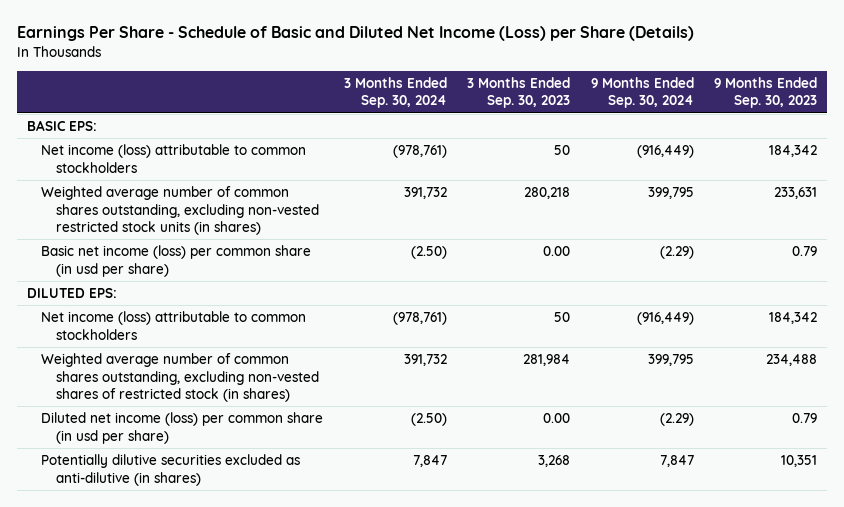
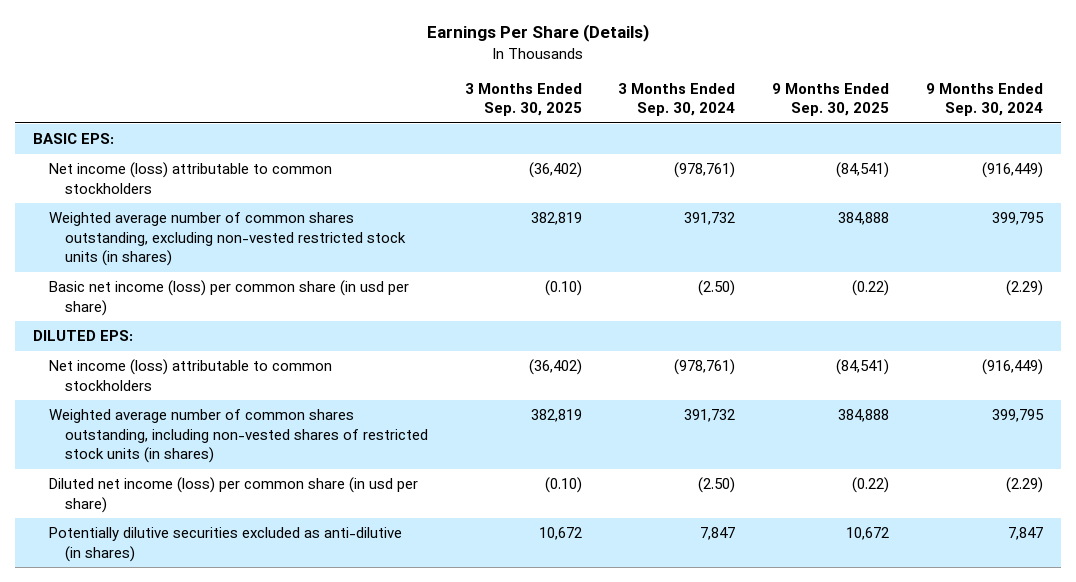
- Earnings Per Share - Schedule of Basic and Diluted Net Income (Loss) per Share (Details)
+ Earnings Per Share (Details)
- | 3 Months Ended Sep. 30, 2024 | 3 Months Ended Sep. 30, 2023 | 9 Months Ended Sep. 30, 2024 | 9 Months Ended Sep. 30, 2023
+ | 3 Months Ended Sep. 30, 2025 | 3 Months Ended Sep. 30, 2024 | 9 Months Ended Sep. 30, 2025 | 9 Months Ended Sep. 30, 2024
- Weighted average number of common shares outstanding, excluding non-vested shares of restricted stock (in shares) | 391,732 | 281,984 | 399,795 | 234,488
+ Weighted average number of common shares outstanding, including non-vested shares of restricted stock units (in shares) | 382,819 | 391,732 | 384,888 | 399,795

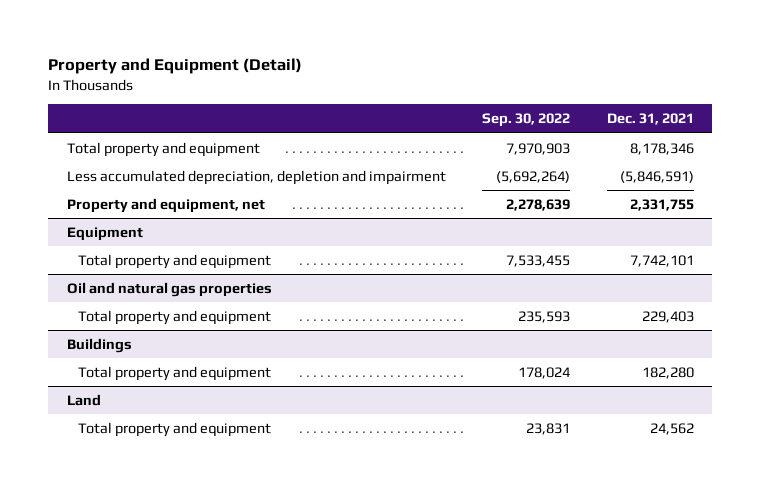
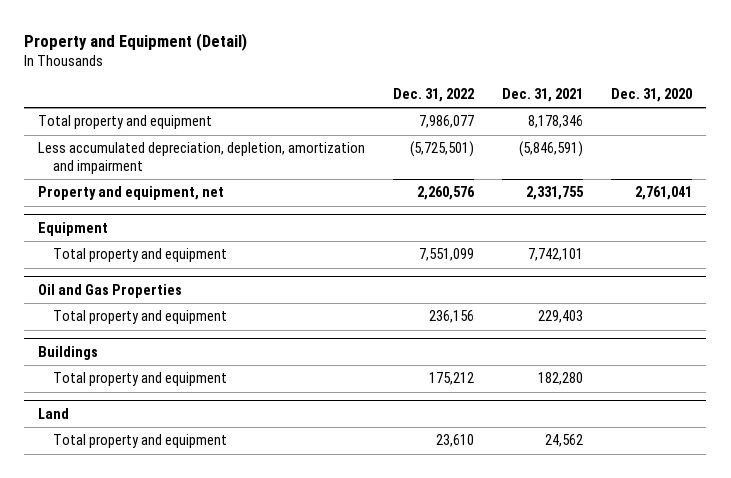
- | Sep. 30, 2022 | Dec. 31, 2021
+ | Dec. 31, 2022 | Dec. 31, 2021 | Dec. 31, 2020
- Less accumulated depreciation, depletion and impairment | (5,692,264) | (5,846,591)
+ Less accumulated depreciation, depletion, amortization and impairment | (5,725,501) | (5,846,591) |
- Oil and natural gas properties
+ Oil and Gas Properties

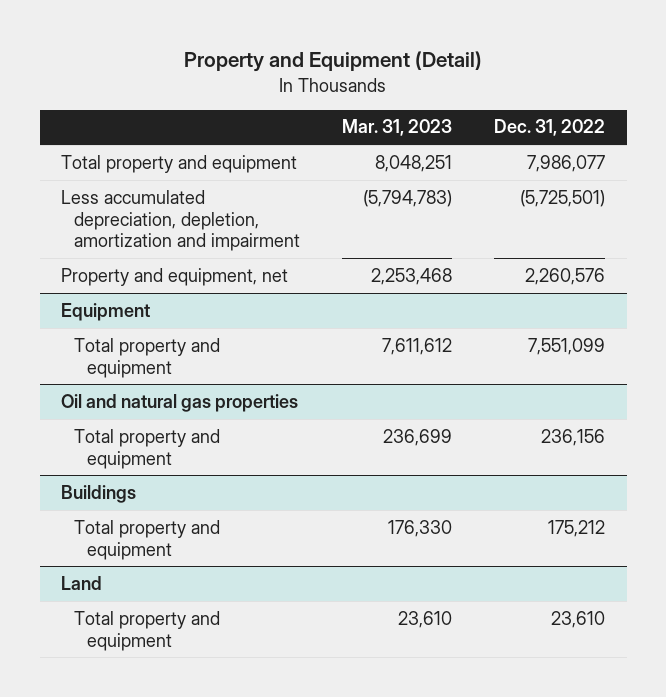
- | Dec. 31, 2022 | Dec. 31, 2021 | Dec. 31, 2020
+ | Mar. 31, 2023 | Dec. 31, 2022
- Oil and Gas Properties
+ Oil and natural gas properties

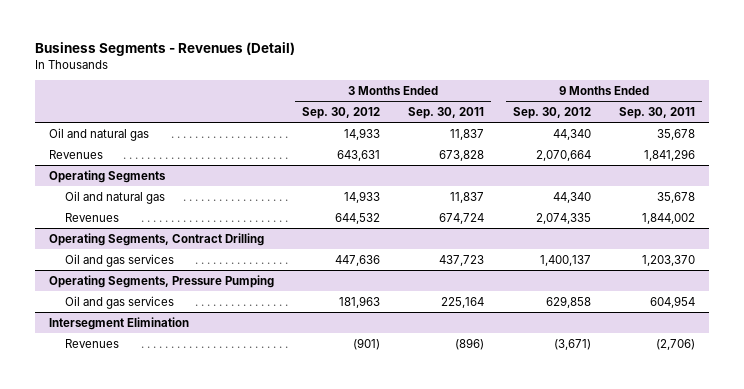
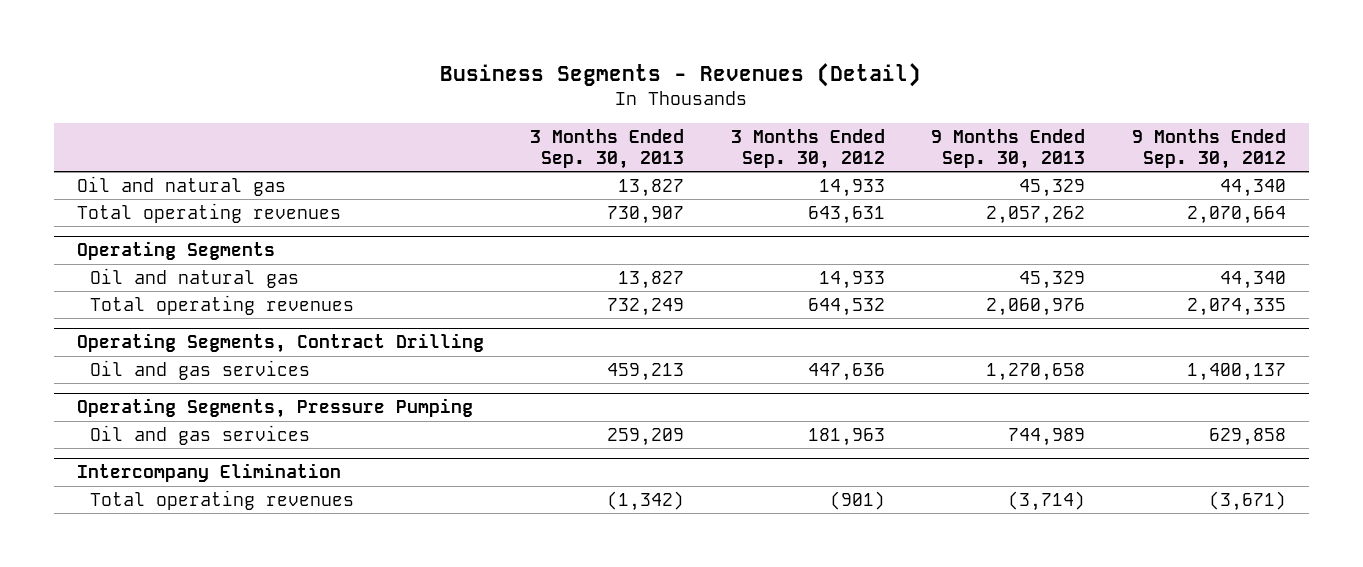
- | 3 Months Ended Sep. 30, 2012 | 3 Months Ended Sep. 30, 2011 | 9 Months Ended Sep. 30, 2012 | 9 Months Ended Sep. 30, 2011
+ | 3 Months Ended Sep. 30, 2013 | 3 Months Ended Sep. 30, 2012 | 9 Months Ended Sep. 30, 2013 | 9 Months Ended Sep. 30, 2012
- Revenues | 643,631 | 673,828 | 2,070,664 | 1,841,296
+ Total operating revenues | 730,907 | 643,631 | 2,057,262 | 2,070,664
@ Operating Segments
- Revenues | 644,532 | 674,724 | 2,074,335 | 1,844,002
+ Total operating revenues | 732,249 | 644,532 | 2,060,976 | 2,074,335
- Intersegment Elimination
- Revenues | (901) | (896) | (3,671) | (2,706)
+ Intercompany Elimination
+ Total operating revenues | (1,342) | (901) | (3,714) | (3,671)

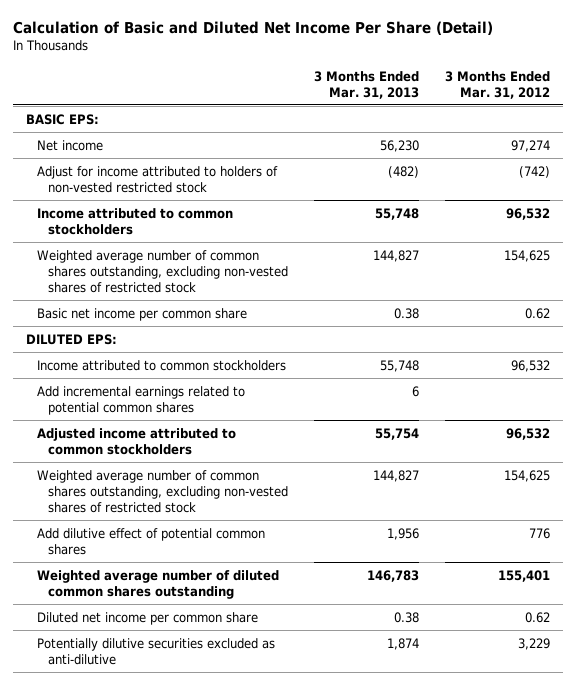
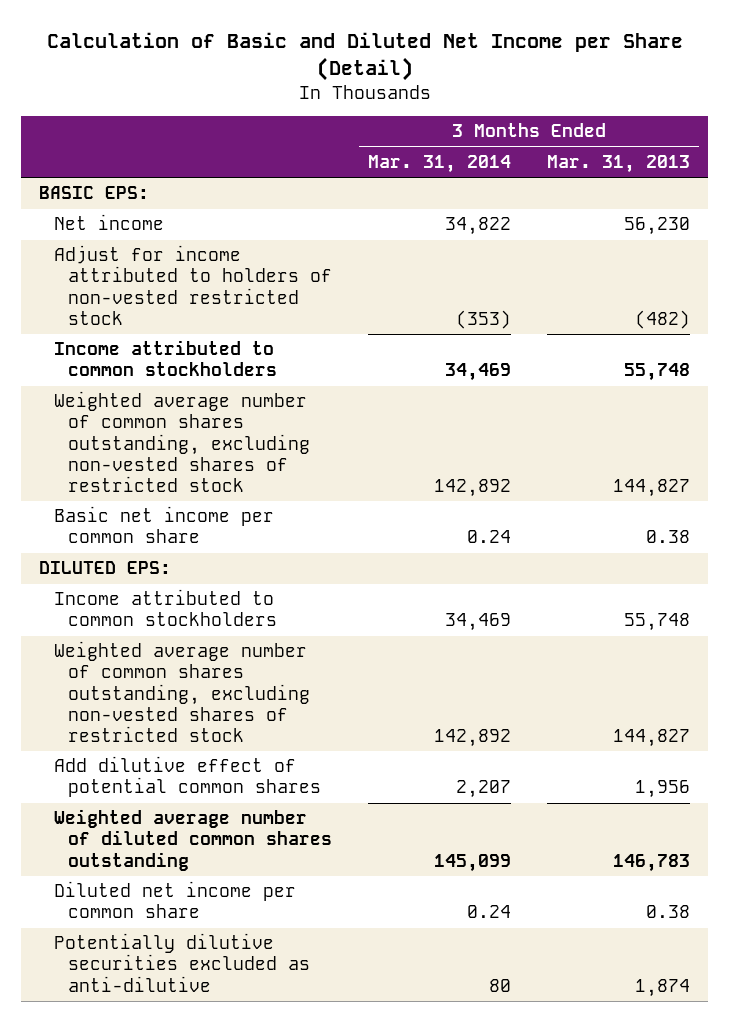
- Calculation of Basic and Diluted Net Income Per Share (Detail)
+ Calculation of Basic and Diluted Net Income per Share (Detail)
- | 3 Months Ended Mar. 31, 2013 | 3 Months Ended Mar. 31, 2012
+ | 3 Months Ended Mar. 31, 2014 | 3 Months Ended Mar. 31, 2013
- Add incremental earnings related to potential common shares | 6 |
- Adjusted income attributed to common stockholders | 55,754 | 96,532

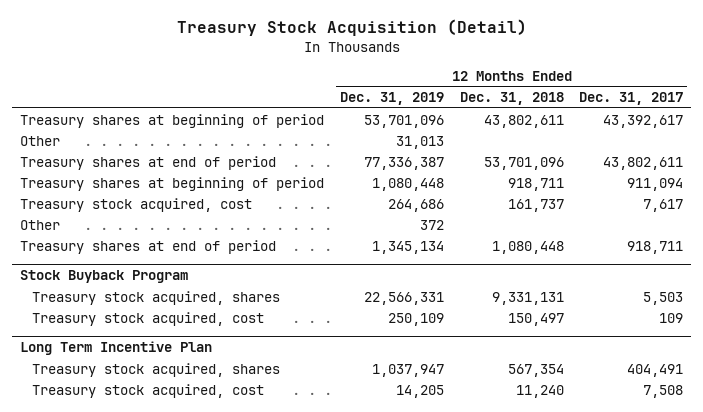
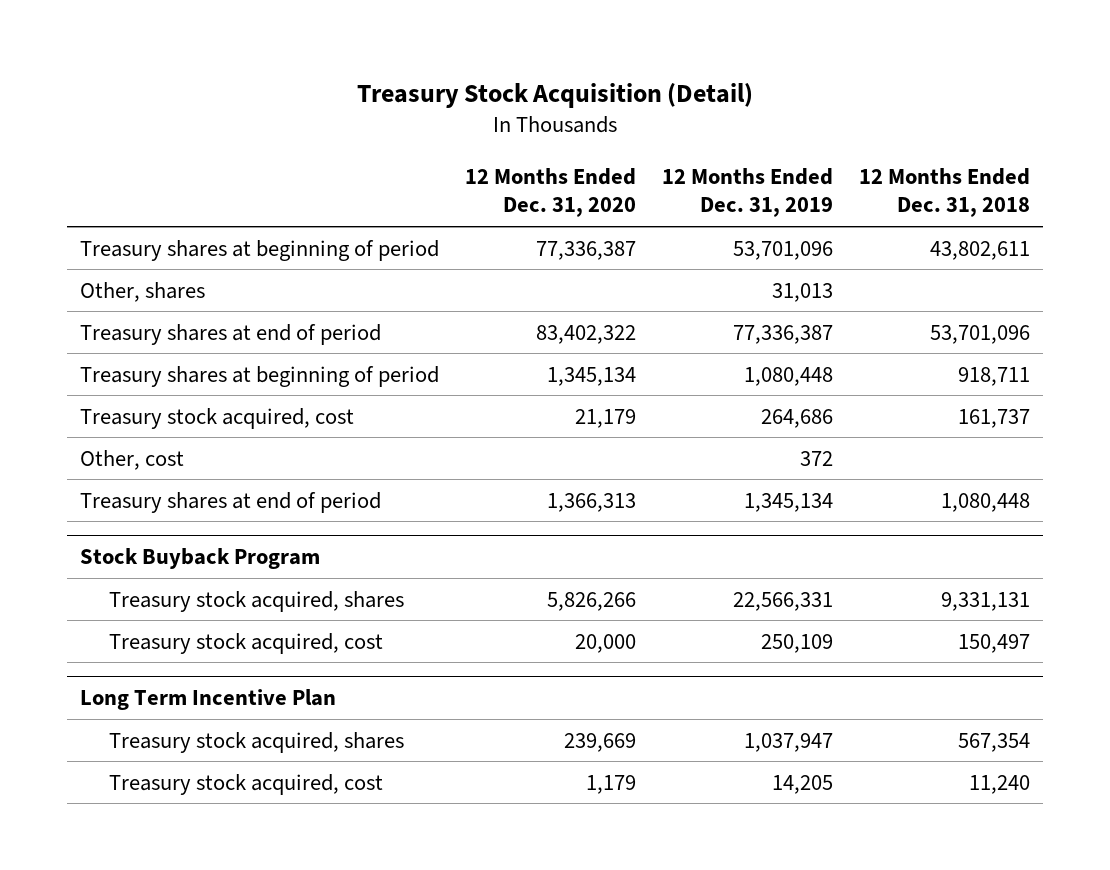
- | 12 Months Ended Dec. 31, 2019 | 12 Months Ended Dec. 31, 2018 | 12 Months Ended Dec. 31, 2017
+ | 12 Months Ended Dec. 31, 2020 | 12 Months Ended Dec. 31, 2019 | 12 Months Ended Dec. 31, 2018
- Other | 31,013 | |
+ Other, shares | | 31,013 |
- Other | 372 | |
+ Other, cost | | 372 |

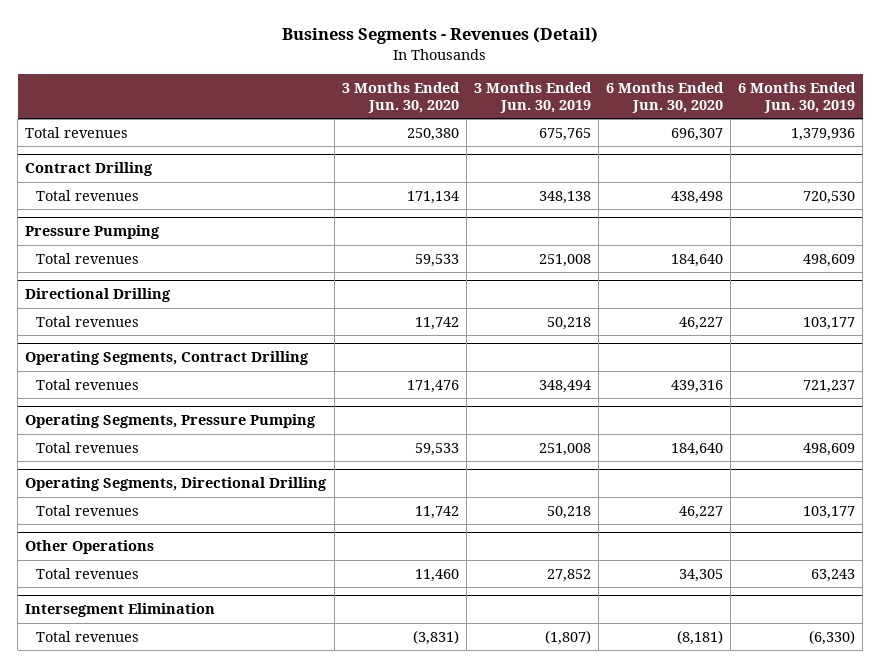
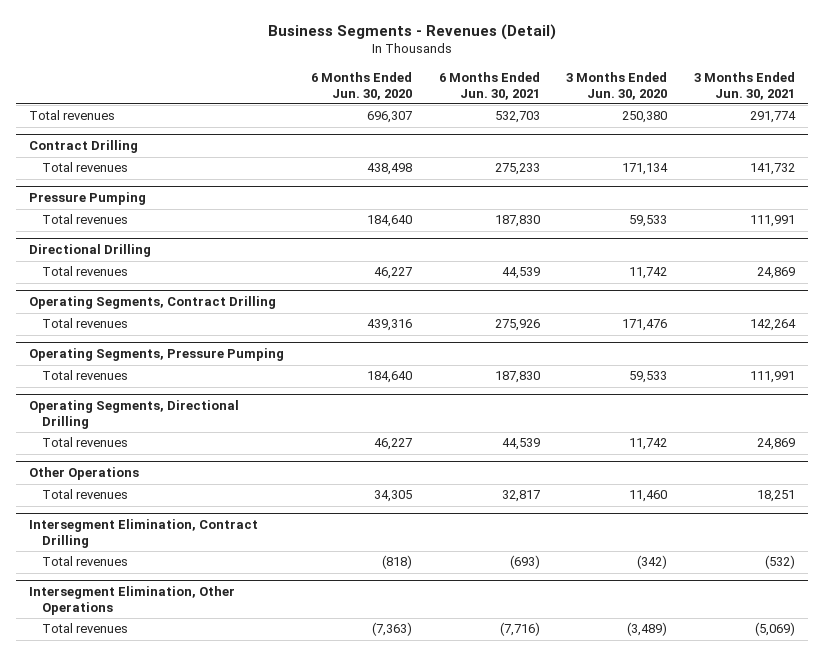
- | 3 Months Ended Jun. 30, 2020 | 3 Months Ended Jun. 30, 2019 | 6 Months Ended Jun. 30, 2020 | 6 Months Ended Jun. 30, 2019
+ | 6 Months Ended Jun. 30, 2020 | 6 Months Ended Jun. 30, 2021 | 3 Months Ended Jun. 30, 2020 | 3 Months Ended Jun. 30, 2021
- Intersegment Elimination
- Total revenues | (3,831) | (1,807) | (8,181) | (6,330)
+ Intersegment Elimination, Contract Drilling
+ Total revenues | (818) | (693) | (342) | (532)
+ Intersegment Elimination, Other Operations
+ Total revenues | (7,363) | (7,716) | (3,489) | (5,069)

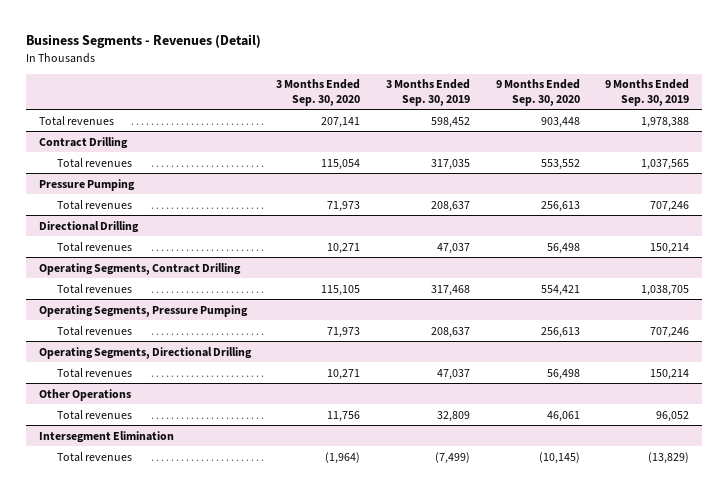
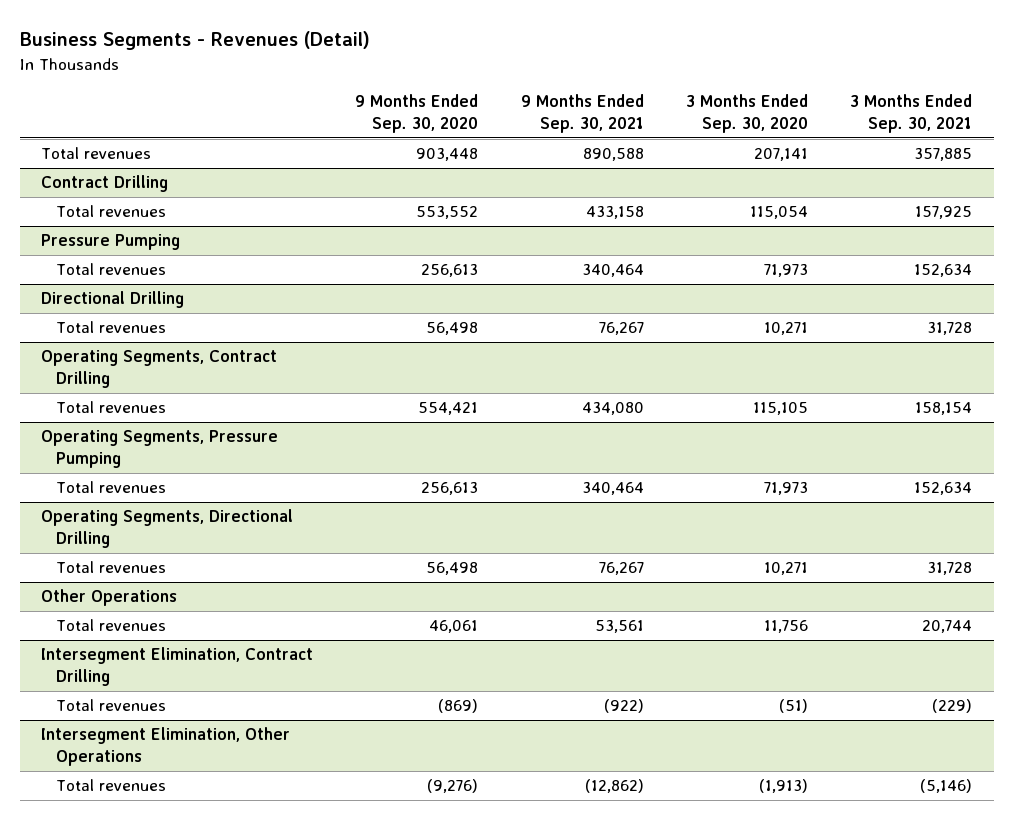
- | 3 Months Ended Sep. 30, 2020 | 3 Months Ended Sep. 30, 2019 | 9 Months Ended Sep. 30, 2020 | 9 Months Ended Sep. 30, 2019
+ | 9 Months Ended Sep. 30, 2020 | 9 Months Ended Sep. 30, 2021 | 3 Months Ended Sep. 30, 2020 | 3 Months Ended Sep. 30, 2021
- Intersegment Elimination
- Total revenues | (1,964) | (7,499) | (10,145) | (13,829)
+ Intersegment Elimination, Contract Drilling
+ Total revenues | (869) | (922) | (51) | (229)
+ Intersegment Elimination, Other Operations
+ Total revenues | (9,276) | (12,862) | (1,913) | (5,146)

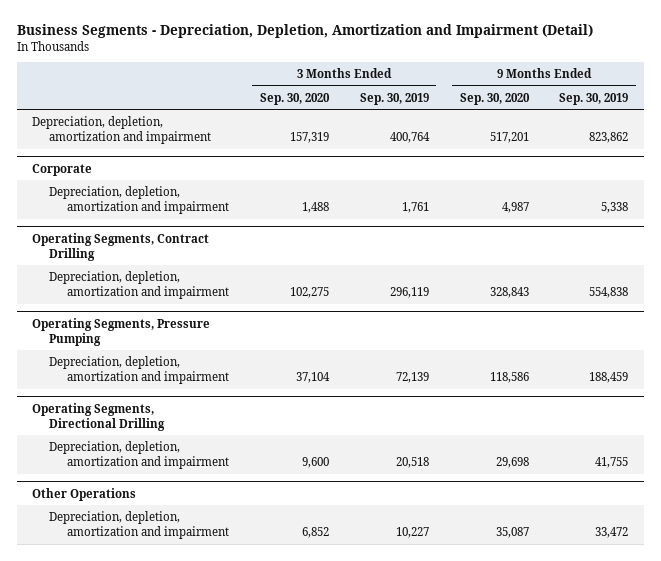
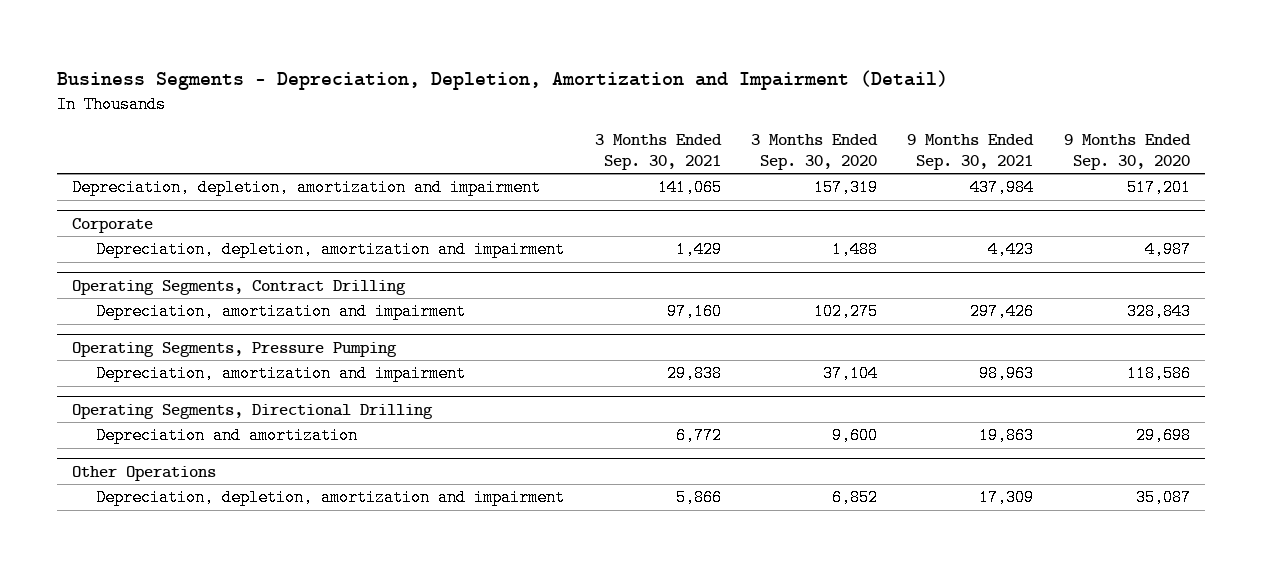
- | 3 Months Ended Sep. 30, 2020 | 3 Months Ended Sep. 30, 2019 | 9 Months Ended Sep. 30, 2020 | 9 Months Ended Sep. 30, 2019
+ | 3 Months Ended Sep. 30, 2021 | 3 Months Ended Sep. 30, 2020 | 9 Months Ended Sep. 30, 2021 | 9 Months Ended Sep. 30, 2020
@ Operating Segments, Contract Drilling
- Depreciation, depletion, amortization and impairment | 102,275 | 296,119 | 328,843 | 554,838
+ Depreciation, amortization and impairment | 97,160 | 102,275 | 297,426 | 328,843
@ Operating Segments, Pressure Pumping
- Depreciation, depletion, amortization and impairment | 37,104 | 72,139 | 118,586 | 188,459
+ Depreciation, amortization and impairment | 29,838 | 37,104 | 98,963 | 118,586
@ Operating Segments, Directional Drilling
- Depreciation, depletion, amortization and impairment | 9,600 | 20,518 | 29,698 | 41,755
+ Depreciation and amortization | 6,772 | 9,600 | 19,863 | 29,698

